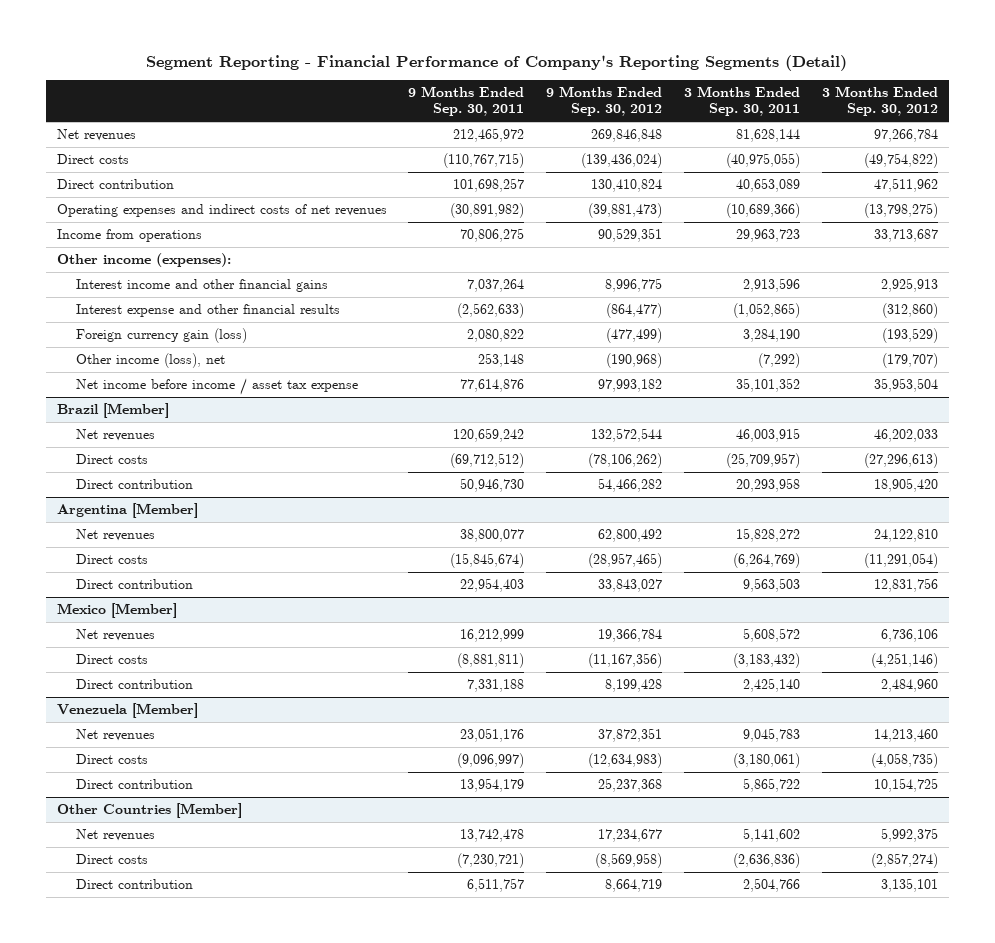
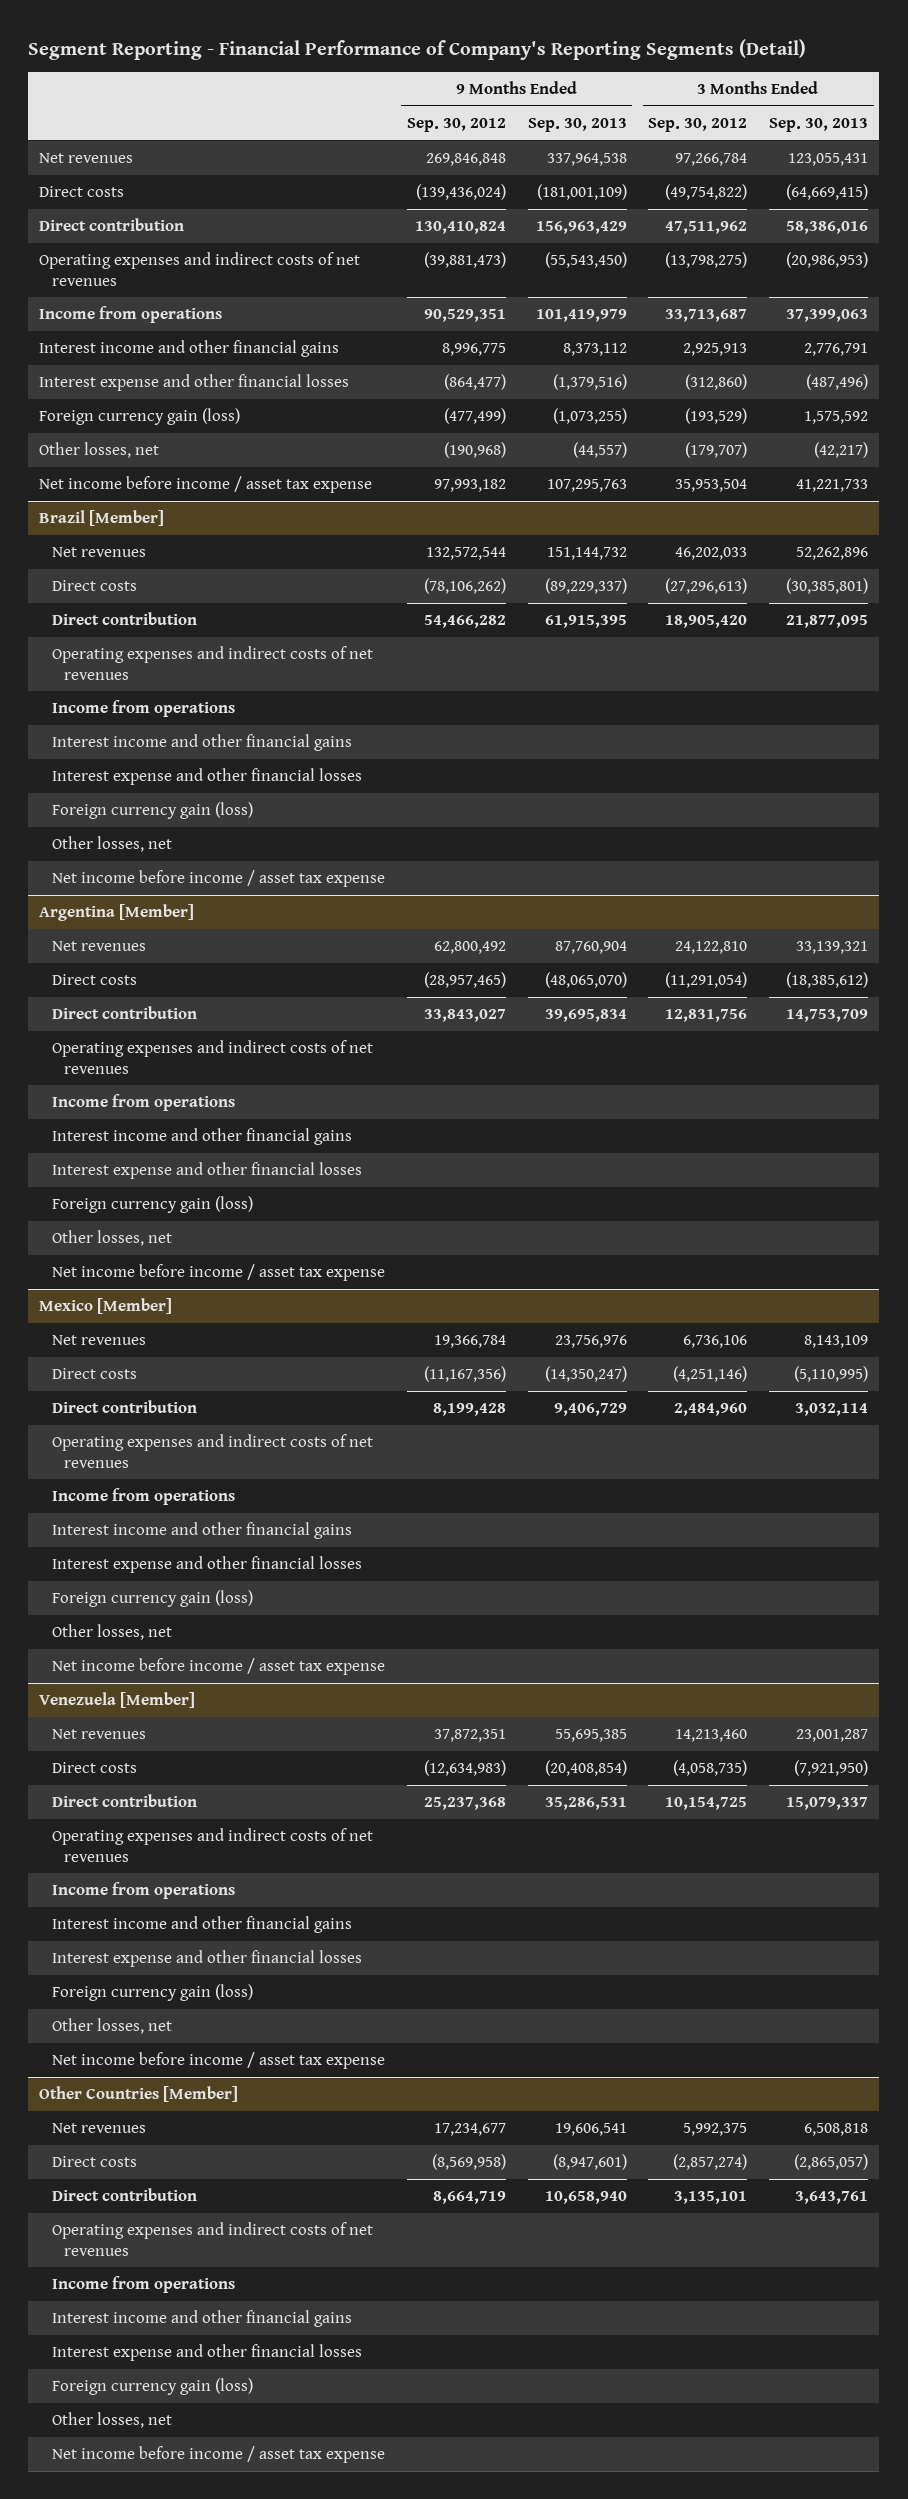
- | 9 Months Ended Sep. 30, 2011 | 9 Months Ended Sep. 30, 2012 | 3 Months Ended Sep. 30, 2011 | 3 Months Ended Sep. 30, 2012
+ | 9 Months Ended Sep. 30, 2012 | 9 Months Ended Sep. 30, 2013 | 3 Months Ended Sep. 30, 2012 | 3 Months Ended Sep. 30, 2013
- Other income (expenses):
- Interest expense and other financial results | (2,562,633) | (864,477) | (1,052,865) | (312,860)
+ Interest expense and other financial losses | (864,477) | (1,379,516) | (312,860) | (487,496)
- Other income (loss), net | 253,148 | (190,968) | (7,292) | (179,707)
+ Other losses, net | (190,968) | (44,557) | (179,707) | (42,217)
@ Brazil [Member]
+ Operating expenses and indirect costs of net revenues
+ Income from operations
+ Interest income and other financial gains
+ Interest expense and other financial losses
+ Foreign currency gain (loss)
+ Other losses, net
+ Net income before income / asset tax expense
@ Argentina [Member]
+ Operating expenses and indirect costs of net revenues
+ Income from operations
+ Interest income and other financial gains
+ Interest expense and other financial losses
+ Foreign currency gain (loss)
+ Other losses, net
+ Net income before income / asset tax expense
@ Mexico [Member]
+ Operating expenses and indirect costs of net revenues
+ Income from operations
+ Interest income and other financial gains
+ Interest expense and other financial losses
+ Foreign currency gain (loss)
+ Other losses, net
+ Net income before income / asset tax expense
@ Venezuela [Member]
+ Operating expenses and indirect costs of net revenues
+ Income from operations
+ Interest income and other financial gains
+ Interest expense and other financial losses
+ Foreign currency gain (loss)
+ Other losses, net
+ Net income before income / asset tax expense
@ Other Countries [Member]
+ Operating expenses and indirect costs of net revenues
+ Income from operations
+ Interest income and other financial gains
+ Interest expense and other financial losses
+ Foreign currency gain (loss)
+ Other losses, net
+ Net income before income / asset tax expense

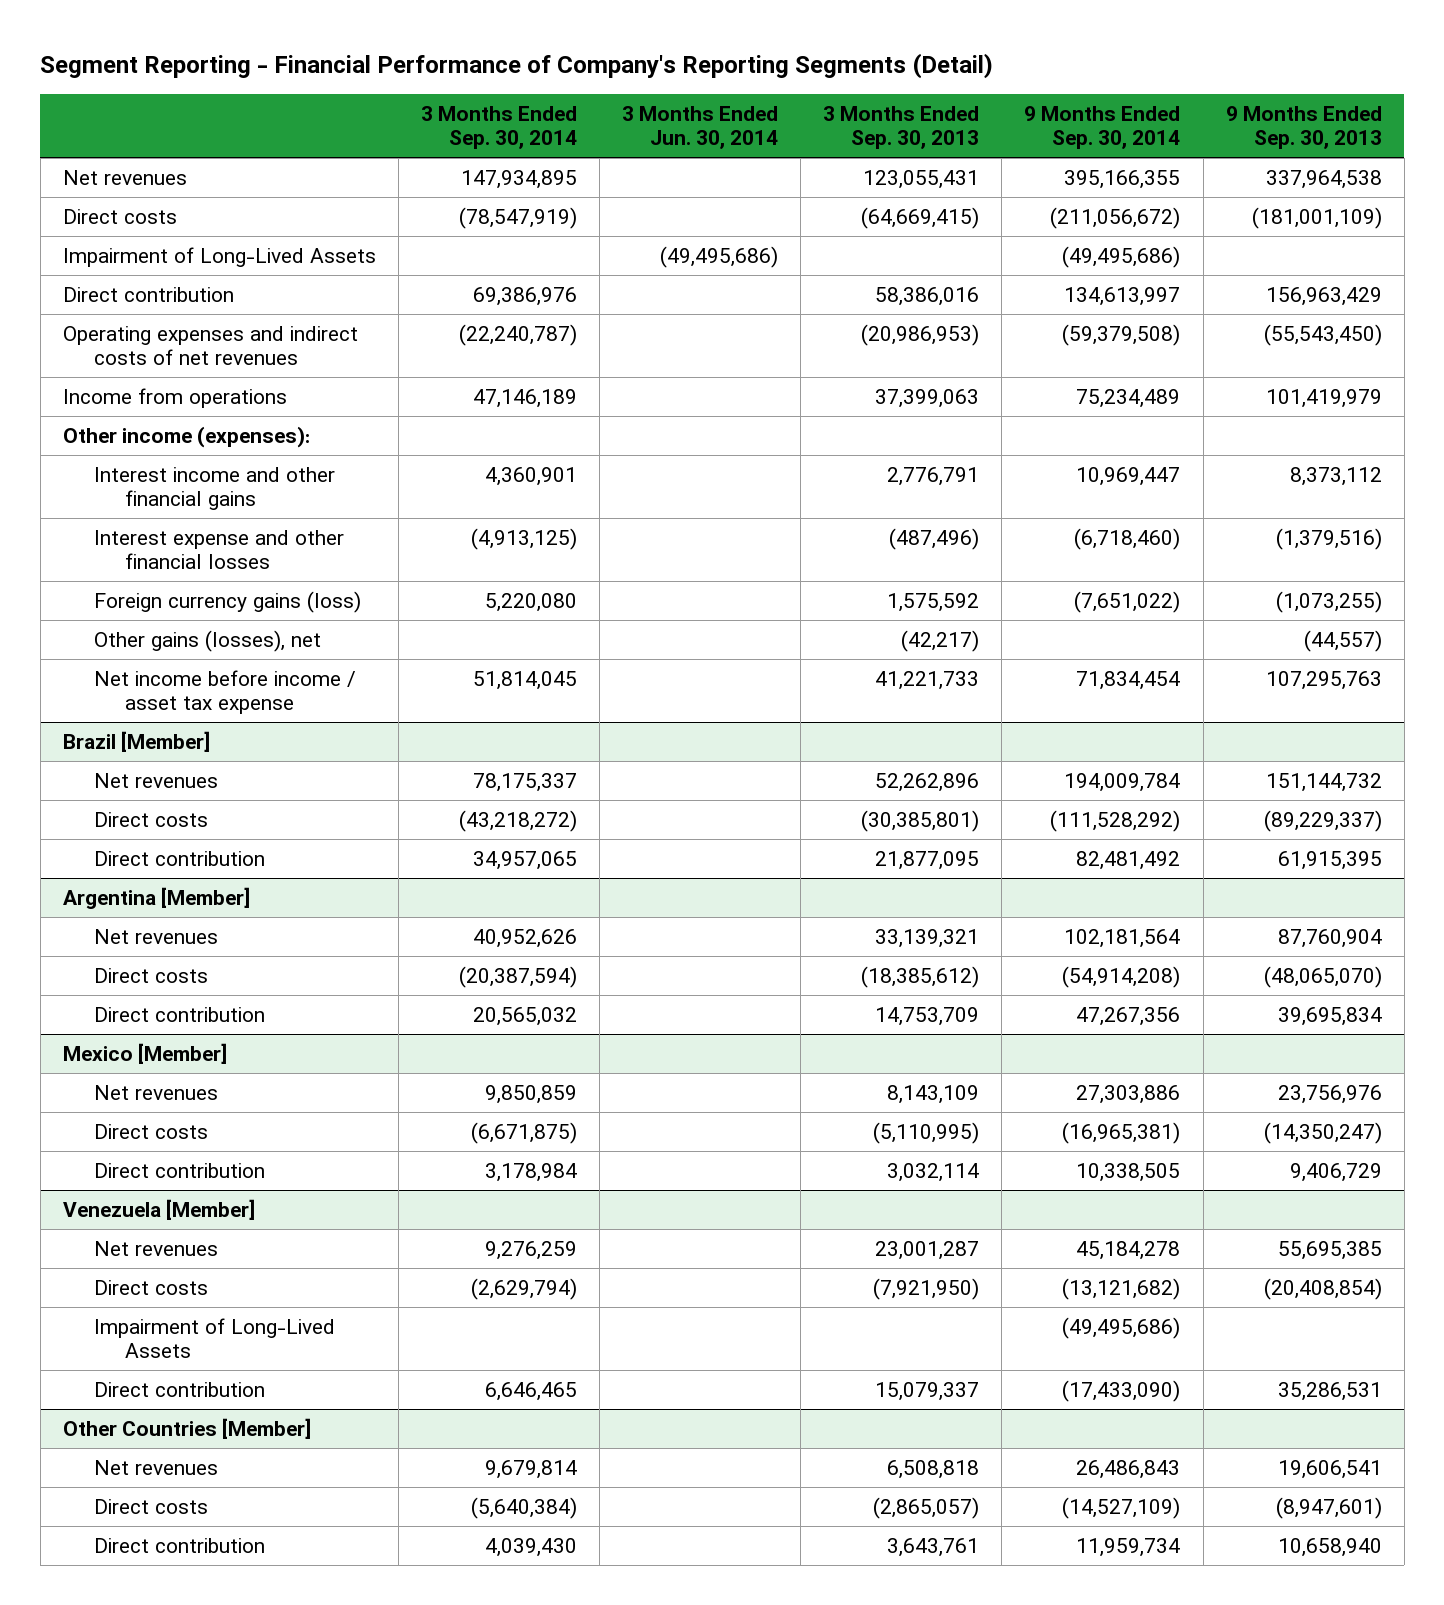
- | 9 Months Ended Sep. 30, 2012 | 9 Months Ended Sep. 30, 2013 | 3 Months Ended Sep. 30, 2012 | 3 Months Ended Sep. 30, 2013
+ | 3 Months Ended Sep. 30, 2014 | 3 Months Ended Jun. 30, 2014 | 3 Months Ended Sep. 30, 2013 | 9 Months Ended Sep. 30, 2014 | 9 Months Ended Sep. 30, 2013
+ Impairment of Long-Lived Assets | | (49,495,686) | | (49,495,686) |
+ Other income (expenses):
- Foreign currency gain (loss) | (477,499) | (1,073,255) | (193,529) | 1,575,592
- Other losses, net | (190,968) | (44,557) | (179,707) | (42,217)
+ Foreign currency gains (loss) | 5,220,080 | | 1,575,592 | (7,651,022) | (1,073,255)
+ Other gains (losses), net | | | (42,217) | | (44,557)
@ Brazil [Member]
- Operating expenses and indirect costs of net revenues
- Income from operations
- Interest income and other financial gains
- Interest expense and other financial losses
- Foreign currency gain (loss)
- Other losses, net
- Net income before income / asset tax expense
@ Argentina [Member]
- Operating expenses and indirect costs of net revenues
- Income from operations
- Interest income and other financial gains
- Interest expense and other financial losses
- Foreign currency gain (loss)
- Other losses, net
- Net income before income / asset tax expense
@ Mexico [Member]
- Operating expenses and indirect costs of net revenues
- Income from operations
- Interest income and other financial gains
- Interest expense and other financial losses
- Foreign currency gain (loss)
- Other losses, net
- Net income before income / asset tax expense
@ Venezuela [Member]
+ Impairment of Long-Lived Assets | | | | (49,495,686) |
- Operating expenses and indirect costs of net revenues
- Income from operations
- Interest income and other financial gains
- Interest expense and other financial losses
- Foreign currency gain (loss)
- Other losses, net
- Net income before income / asset tax expense
@ Other Countries [Member]
- Operating expenses and indirect costs of net revenues
- Income from operations
- Interest income and other financial gains
- Interest expense and other financial losses
- Foreign currency gain (loss)
- Other losses, net
- Net income before income / asset tax expense

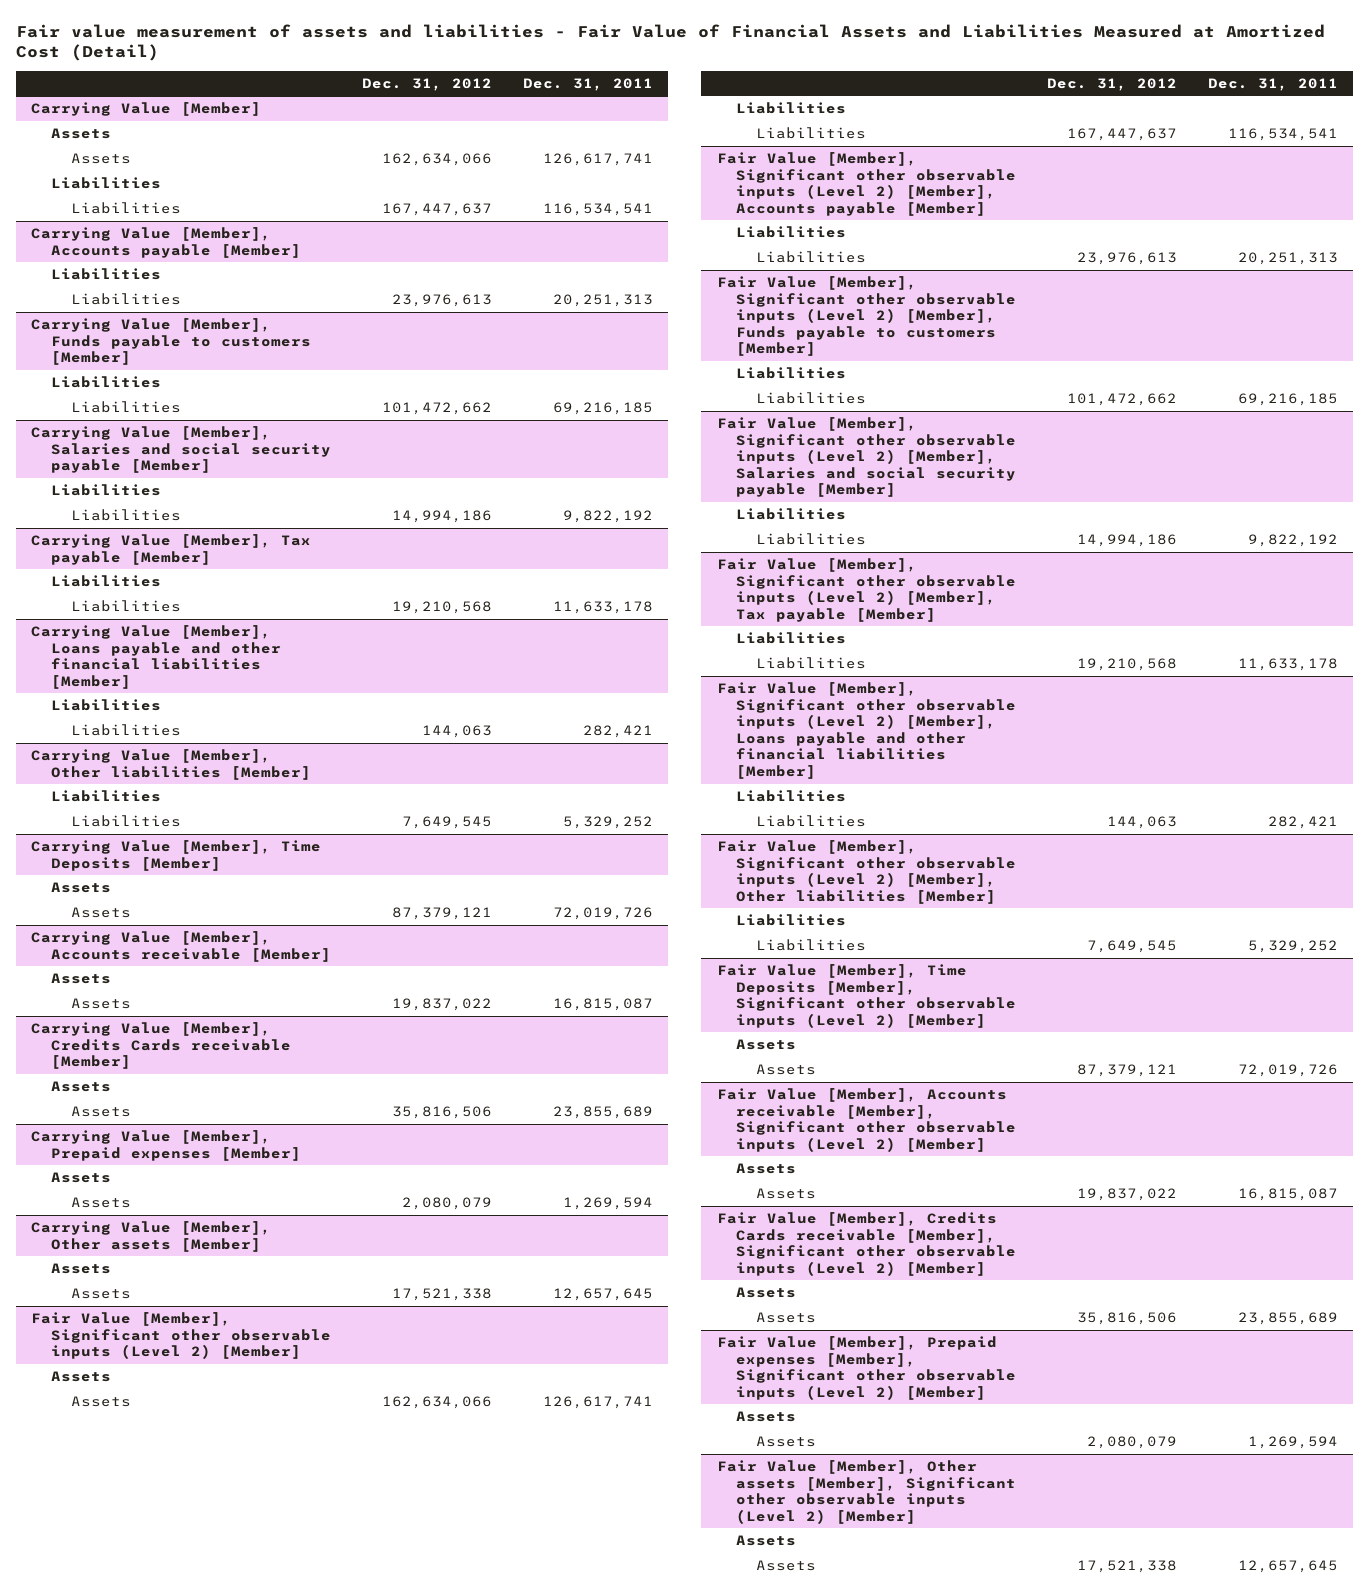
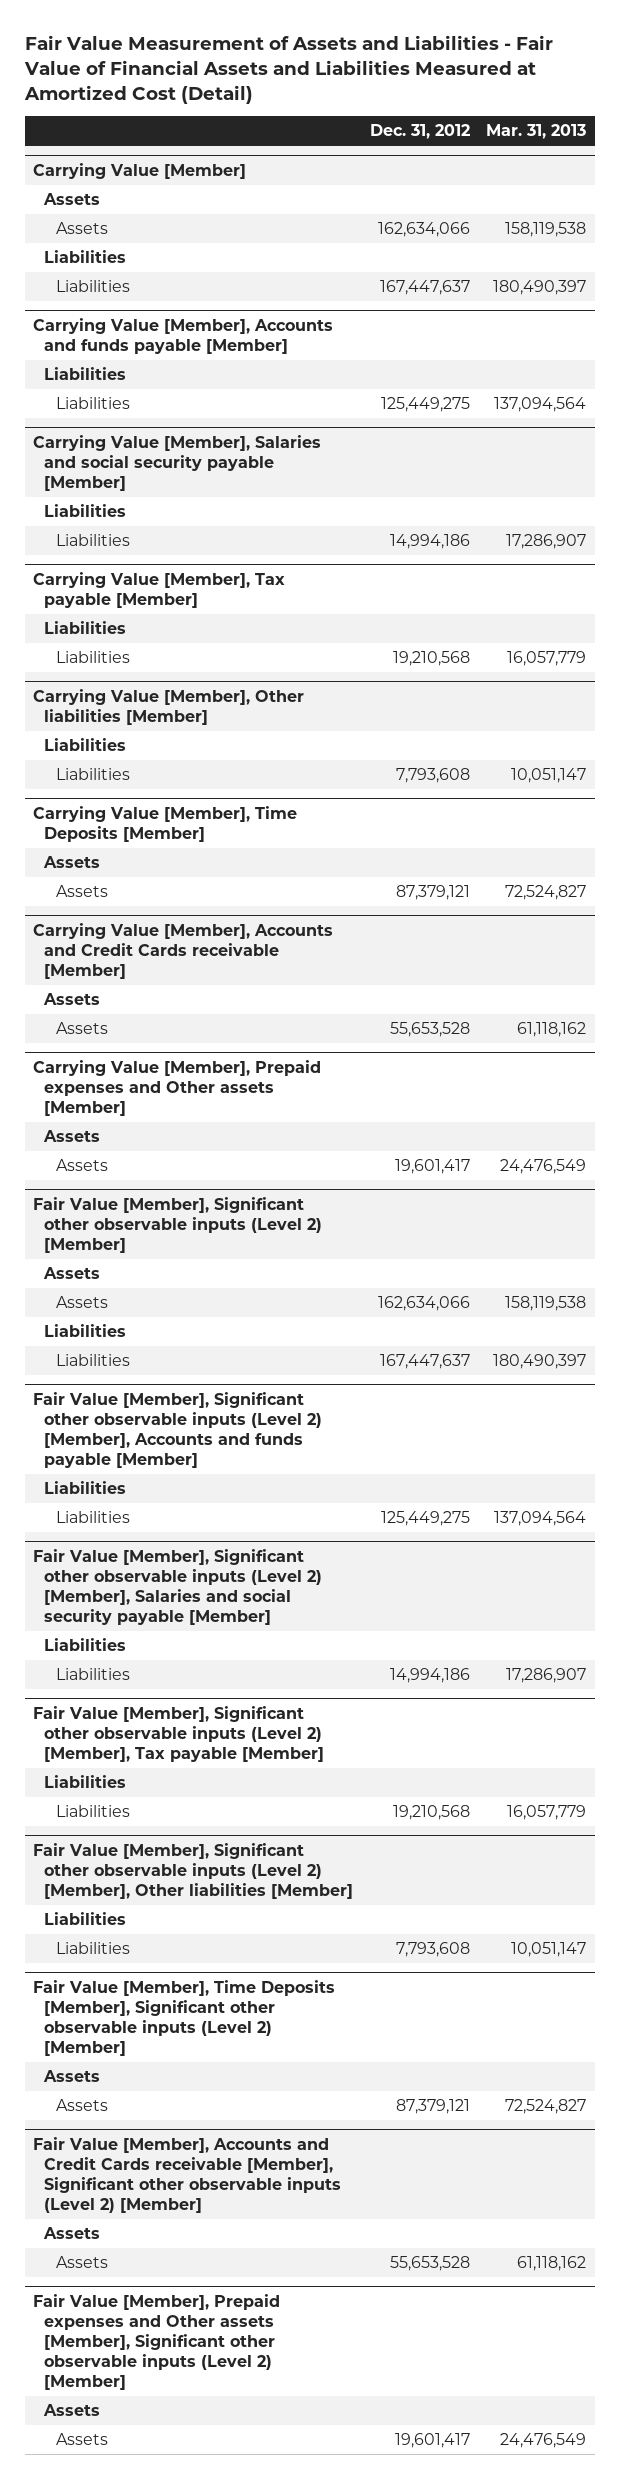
- Fair value measurement of assets and liabilities - Fair Value of Financial Assets and Liabilities Measured at Amortized Cost (Detail)
+ Fair Value Measurement of Assets and Liabilities - Fair Value of Financial Assets and Liabilities Measured at Amortized Cost (Detail)
- | Dec. 31, 2012 | Dec. 31, 2011
+ | Dec. 31, 2012 | Mar. 31, 2013
- Carrying Value [Member], Accounts payable [Member]
- Liabilities
- Liabilities | 23,976,613 | 20,251,313
- Carrying Value [Member], Funds payable to customers [Member]
+ Carrying Value [Member], Accounts and funds payable [Member]
- Liabilities | 101,472,662 | 69,216,185
+ Liabilities | 125,449,275 | 137,094,564
- Carrying Value [Member], Loans payable and other financial liabilities [Member]
- Liabilities
- Liabilities | 144,063 | 282,421
@ Carrying Value [Member], Other liabilities [Member]
- Liabilities | 7,649,545 | 5,329,252
+ Liabilities | 7,793,608 | 10,051,147
- Carrying Value [Member], Accounts receivable [Member]
- Assets
- Assets | 19,837,022 | 16,815,087
- Carrying Value [Member], Credits Cards receivable [Member]
- Assets
- Assets | 35,816,506 | 23,855,689
- Carrying Value [Member], Prepaid expenses [Member]
+ Carrying Value [Member], Accounts and Credit Cards receivable [Member]
- Assets | 2,080,079 | 1,269,594
- Carrying Value [Member], Other assets [Member]
+ Assets | 55,653,528 | 61,118,162
+ Carrying Value [Member], Prepaid expenses and Other assets [Member]
- Assets | 17,521,338 | 12,657,645
+ Assets | 19,601,417 | 24,476,549
- Fair Value [Member], Significant other observable inputs (Level 2) [Member], Accounts payable [Member]
- Liabilities
- Liabilities | 23,976,613 | 20,251,313
- Fair Value [Member], Significant other observable inputs (Level 2) [Member], Funds payable to customers [Member]
+ Fair Value [Member], Significant other observable inputs (Level 2) [Member], Accounts and funds payable [Member]
- Liabilities | 101,472,662 | 69,216,185
+ Liabilities | 125,449,275 | 137,094,564
- Fair Value [Member], Significant other observable inputs (Level 2) [Member], Loans payable and other financial liabilities [Member]
- Liabilities
- Liabilities | 144,063 | 282,421
@ Fair Value [Member], Significant other observable inputs (Level 2) [Member], Other liabilities [Member]
- Liabilities | 7,649,545 | 5,329,252
+ Liabilities | 7,793,608 | 10,051,147
- Fair Value [Member], Accounts receivable [Member], Significant other observable inputs (Level 2) [Member]
- Assets
- Assets | 19,837,022 | 16,815,087
- Fair Value [Member], Credits Cards receivable [Member], Significant other observable inputs (Level 2) [Member]
- Assets
- Assets | 35,816,506 | 23,855,689
- Fair Value [Member], Prepaid expenses [Member], Significant other observable inputs (Level 2) [Member]
+ Fair Value [Member], Accounts and Credit Cards receivable [Member], Significant other observable inputs (Level 2) [Member]
- Assets | 2,080,079 | 1,269,594
- Fair Value [Member], Other assets [Member], Significant other observable inputs (Level 2) [Member]
+ Assets | 55,653,528 | 61,118,162
+ Fair Value [Member], Prepaid expenses and Other assets [Member], Significant other observable inputs (Level 2) [Member]
- Assets | 17,521,338 | 12,657,645
+ Assets | 19,601,417 | 24,476,549

